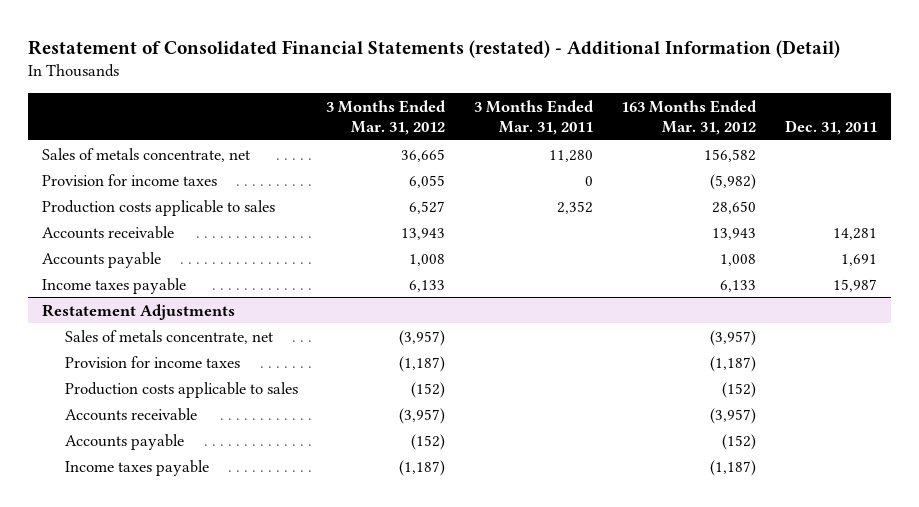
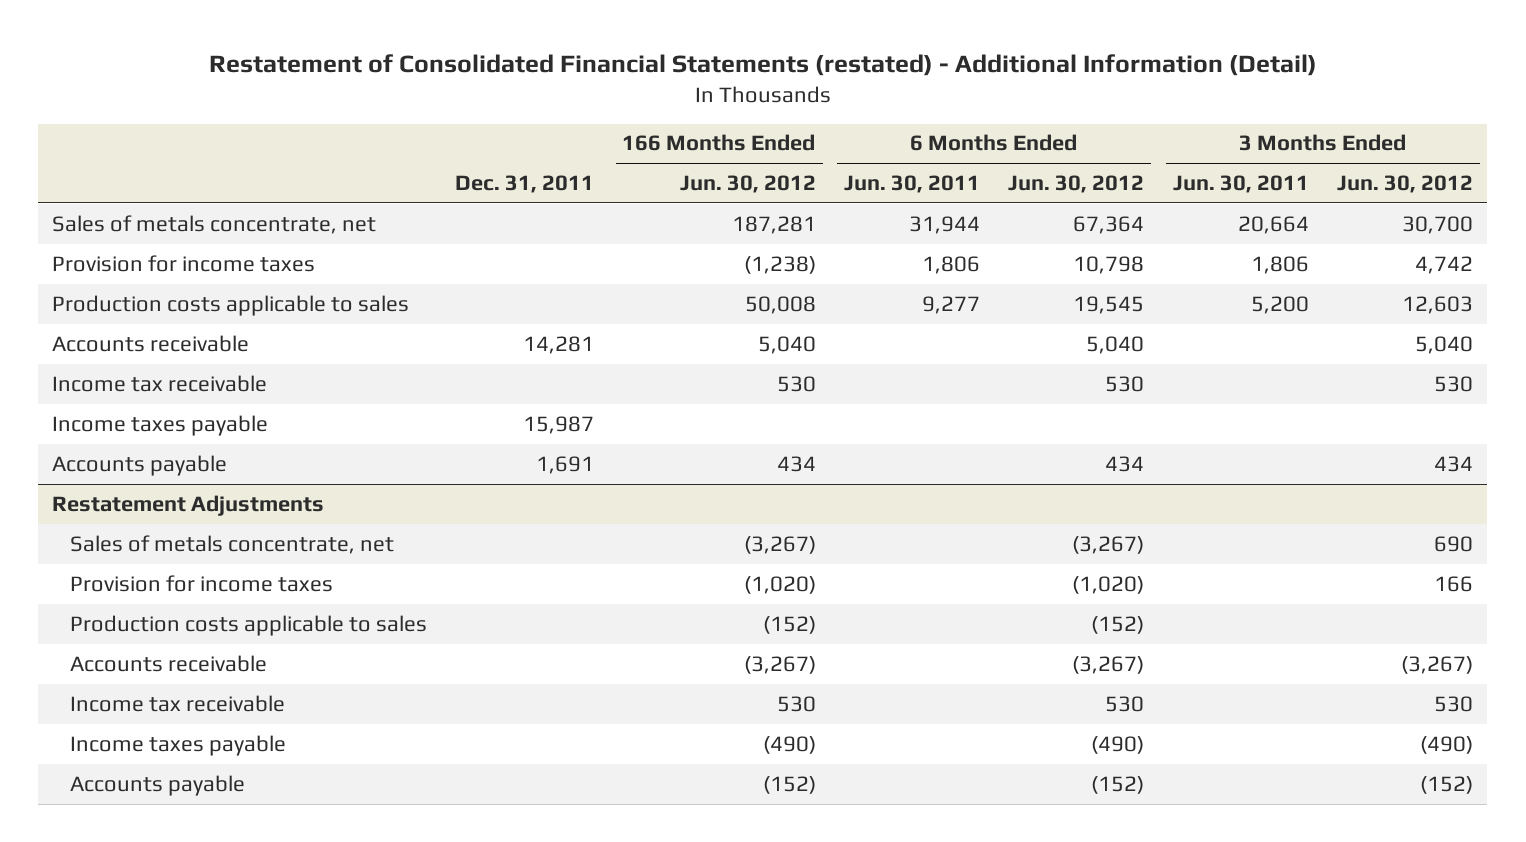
- | 3 Months Ended Mar. 31, 2012 | 3 Months Ended Mar. 31, 2011 | 163 Months Ended Mar. 31, 2012 | Dec. 31, 2011
+ | Dec. 31, 2011 | 166 Months Ended Jun. 30, 2012 | 6 Months Ended Jun. 30, 2011 | 6 Months Ended Jun. 30, 2012 | 3 Months Ended Jun. 30, 2011 | 3 Months Ended Jun. 30, 2012
+ Income tax receivable | | 530 | | 530 | | 530
moved down: Accounts payable | 1,691 | 434 | | 434 | | 434
@ Restatement Adjustments
+ Income tax receivable | | 530 | | 530 | | 530
moved down: Accounts payable | | (152) | | (152) | | (152)

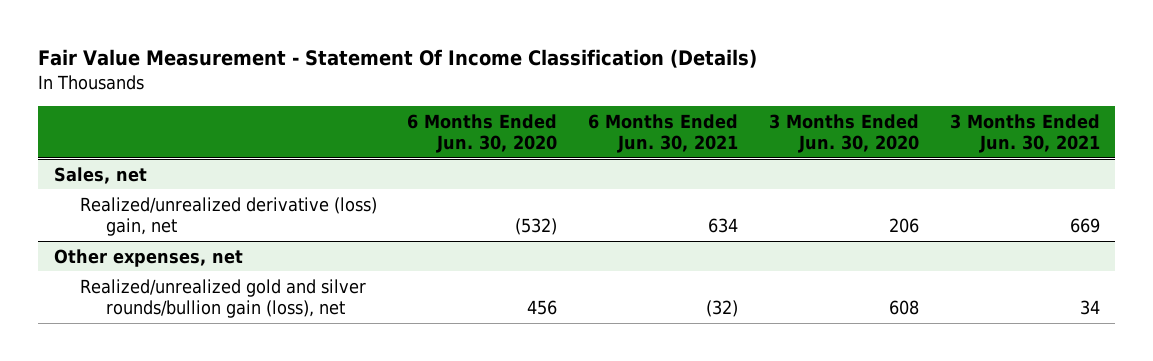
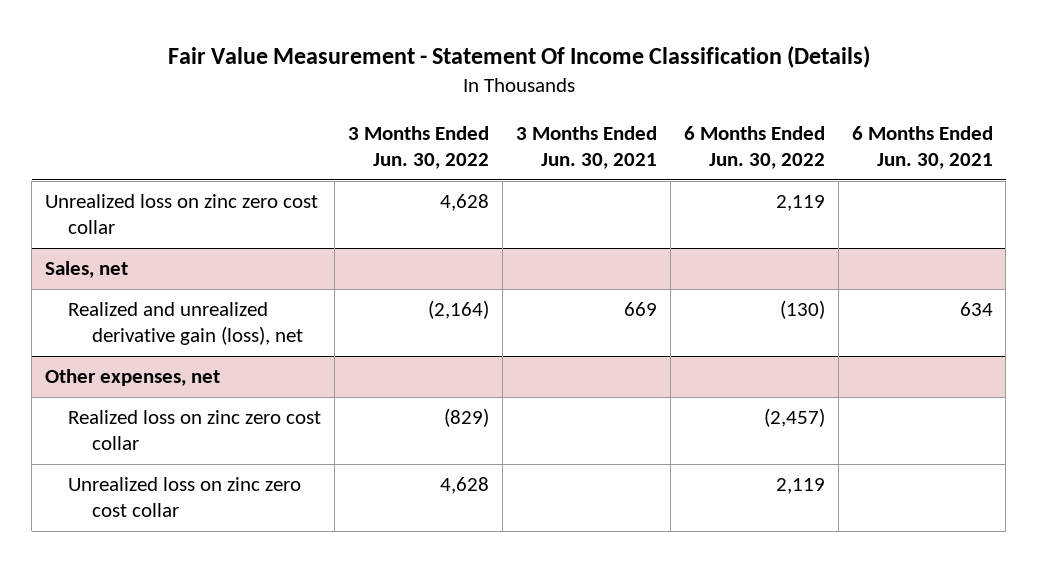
- | 6 Months Ended Jun. 30, 2020 | 6 Months Ended Jun. 30, 2021 | 3 Months Ended Jun. 30, 2020 | 3 Months Ended Jun. 30, 2021
+ | 3 Months Ended Jun. 30, 2022 | 3 Months Ended Jun. 30, 2021 | 6 Months Ended Jun. 30, 2022 | 6 Months Ended Jun. 30, 2021
+ Unrealized loss on zinc zero cost collar | 4,628 | | 2,119 |
@ Sales, net
- Realized/unrealized derivative (loss) gain, net | (532) | 634 | 206 | 669
+ Realized and unrealized derivative gain (loss), net | (2,164) | 669 | (130) | 634
@ Other expenses, net
- Realized/unrealized gold and silver rounds/bullion gain (loss), net | 456 | (32) | 608 | 34
+ Realized loss on zinc zero cost collar | (829) | | (2,457) |
+ Unrealized loss on zinc zero cost collar | 4,628 | | 2,119 |

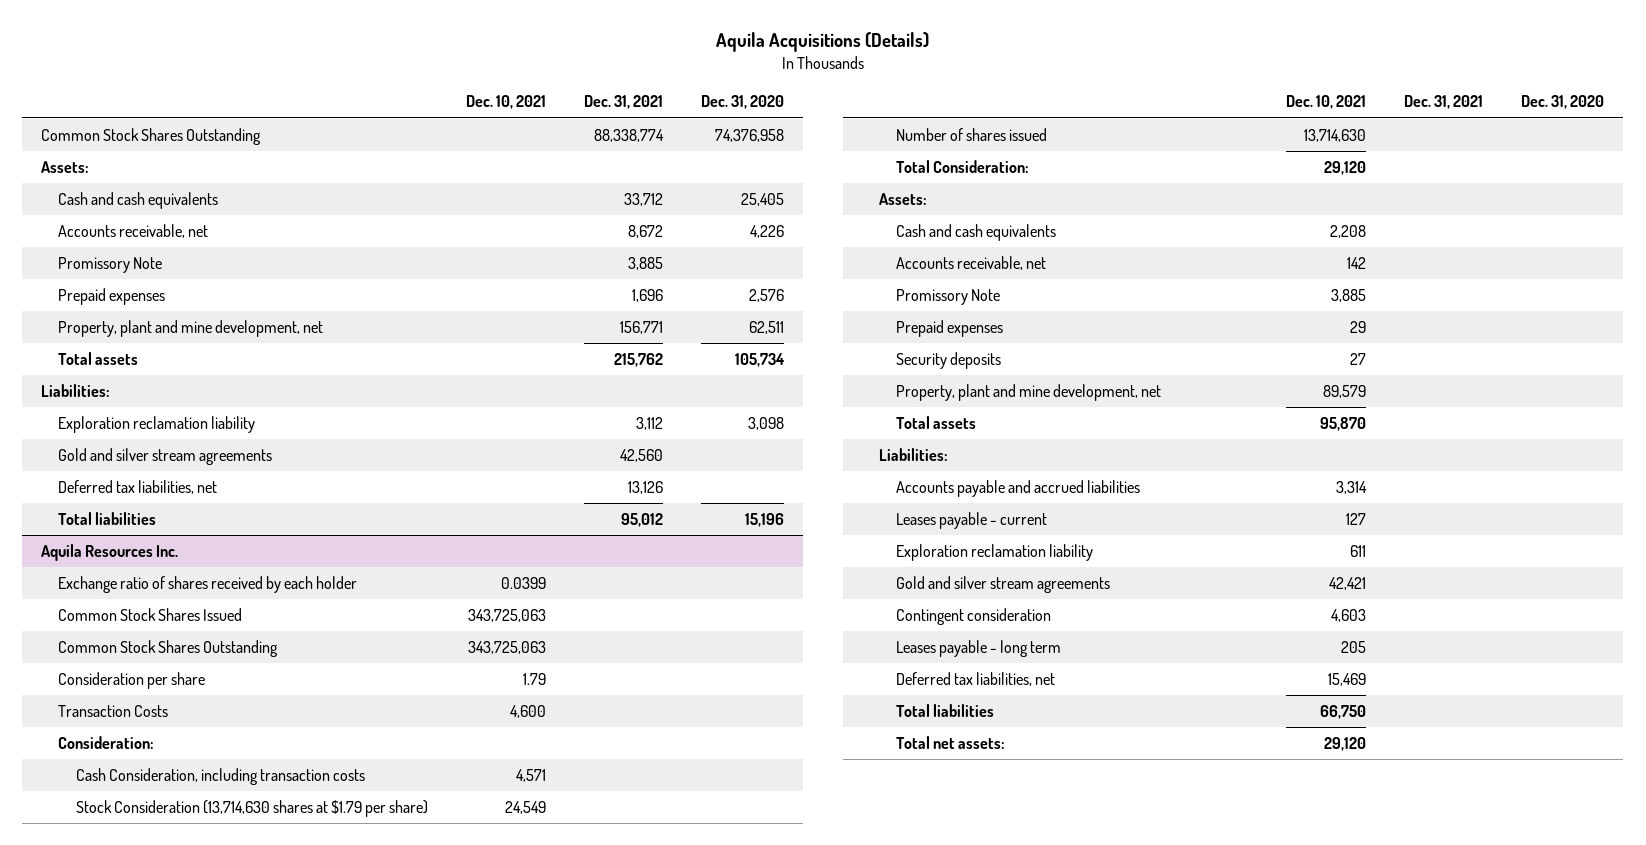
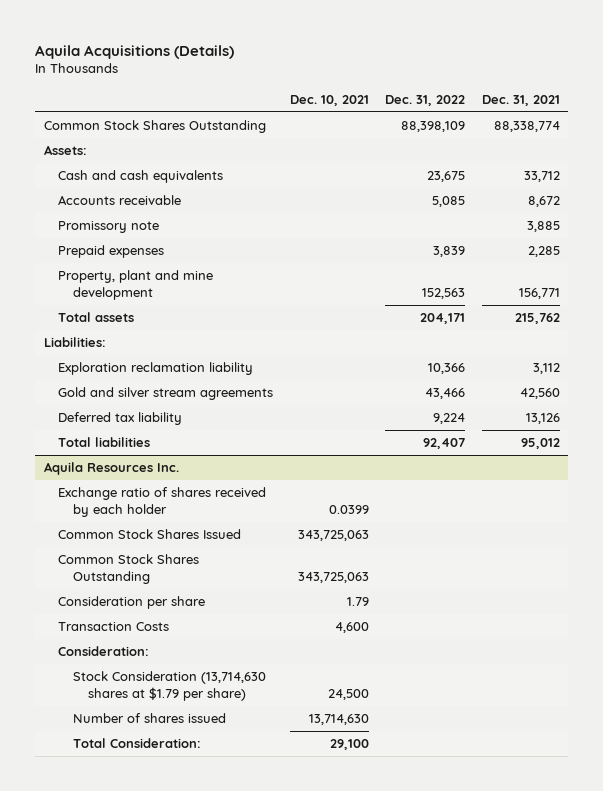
- | Dec. 10, 2021 | Dec. 31, 2021 | Dec. 31, 2020
+ | Dec. 10, 2021 | Dec. 31, 2022 | Dec. 31, 2021
- Accounts receivable, net | | 8,672 | 4,226
- Promissory Note | | 3,885 |
- Prepaid expenses | | 1,696 | 2,576
- Property, plant and mine development, net | | 156,771 | 62,511
+ Accounts receivable | | 5,085 | 8,672
+ Promissory note | | | 3,885
+ Prepaid expenses | | 3,839 | 2,285
+ Property, plant and mine development | | 152,563 | 156,771
- Deferred tax liabilities, net | | 13,126 |
+ Deferred tax liability | | 9,224 | 13,126
@ Aquila Resources Inc.
- Cash Consideration, including transaction costs | 4,571 | |
- Stock Consideration (13,714,630 shares at $1.79 per share) | 24,549 | |
+ Stock Consideration (13,714,630 shares at $1.79 per share) | 24,500 | |
- Total Consideration: | 29,120 | |
- Assets:
- Cash and cash equivalents | 2,208 | |
- Accounts receivable, net | 142 | |
- Promissory Note | 3,885 | |
- Prepaid expenses | 29 | |
- Security deposits | 27 | |
- Property, plant and mine development, net | 89,579 | |
- Total assets | 95,870 | |
- Liabilities:
- Accounts payable and accrued liabilities | 3,314 | |
- Leases payable - current | 127 | |
- Exploration reclamation liability | 611 | |
- Gold and silver stream agreements | 42,421 | |
- Contingent consideration | 4,603 | |
- Leases payable - long term | 205 | |
- Deferred tax liabilities, net | 15,469 | |
- Total liabilities | 66,750 | |
- Total net assets: | 29,120 | |
+ Total Consideration: | 29,100 | |

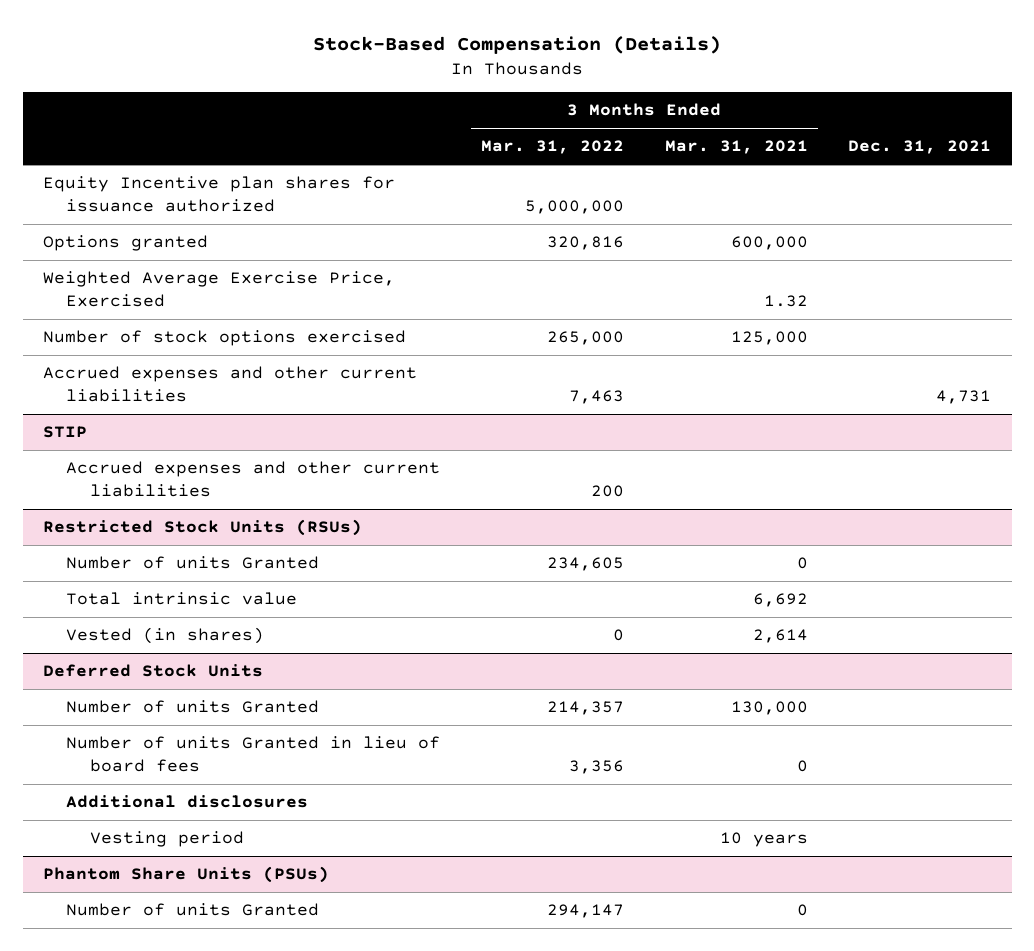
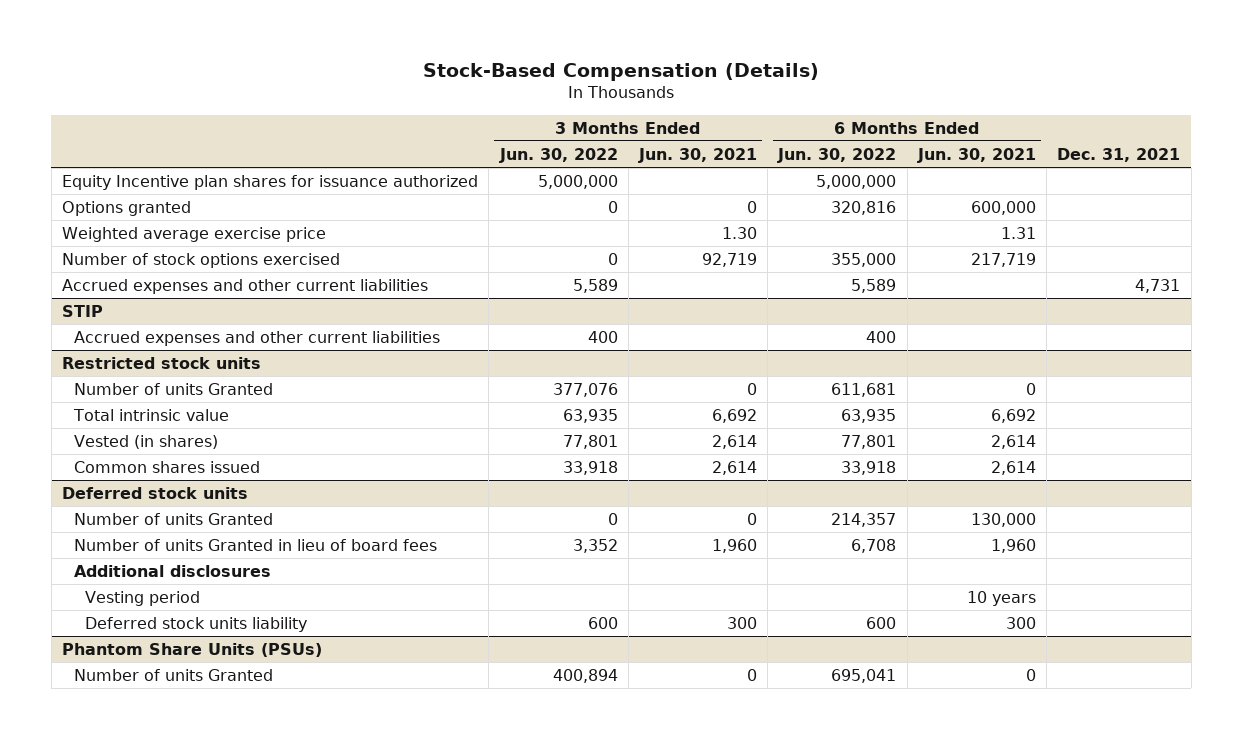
- | 3 Months Ended Mar. 31, 2022 | 3 Months Ended Mar. 31, 2021 | Dec. 31, 2021
+ | 3 Months Ended Jun. 30, 2022 | 3 Months Ended Jun. 30, 2021 | 6 Months Ended Jun. 30, 2022 | 6 Months Ended Jun. 30, 2021 | Dec. 31, 2021
- Weighted Average Exercise Price, Exercised | | 1.32 |
+ Weighted average exercise price | | 1.30 | | 1.31 |
- Restricted Stock Units (RSUs)
+ Restricted stock units
- Deferred Stock Units
+ Common shares issued | 33,918 | 2,614 | 33,918 | 2,614 |
+ Deferred stock units
+ Deferred stock units liability | 600 | 300 | 600 | 300 |

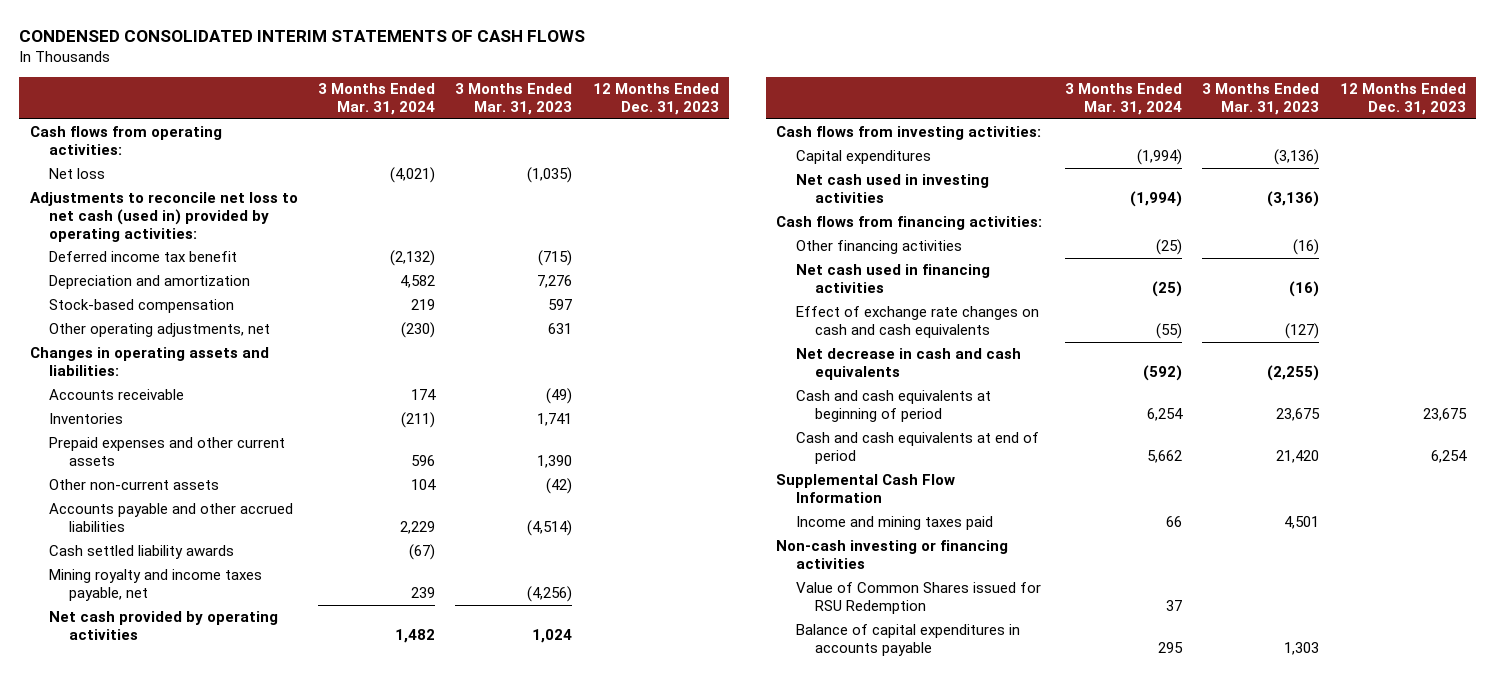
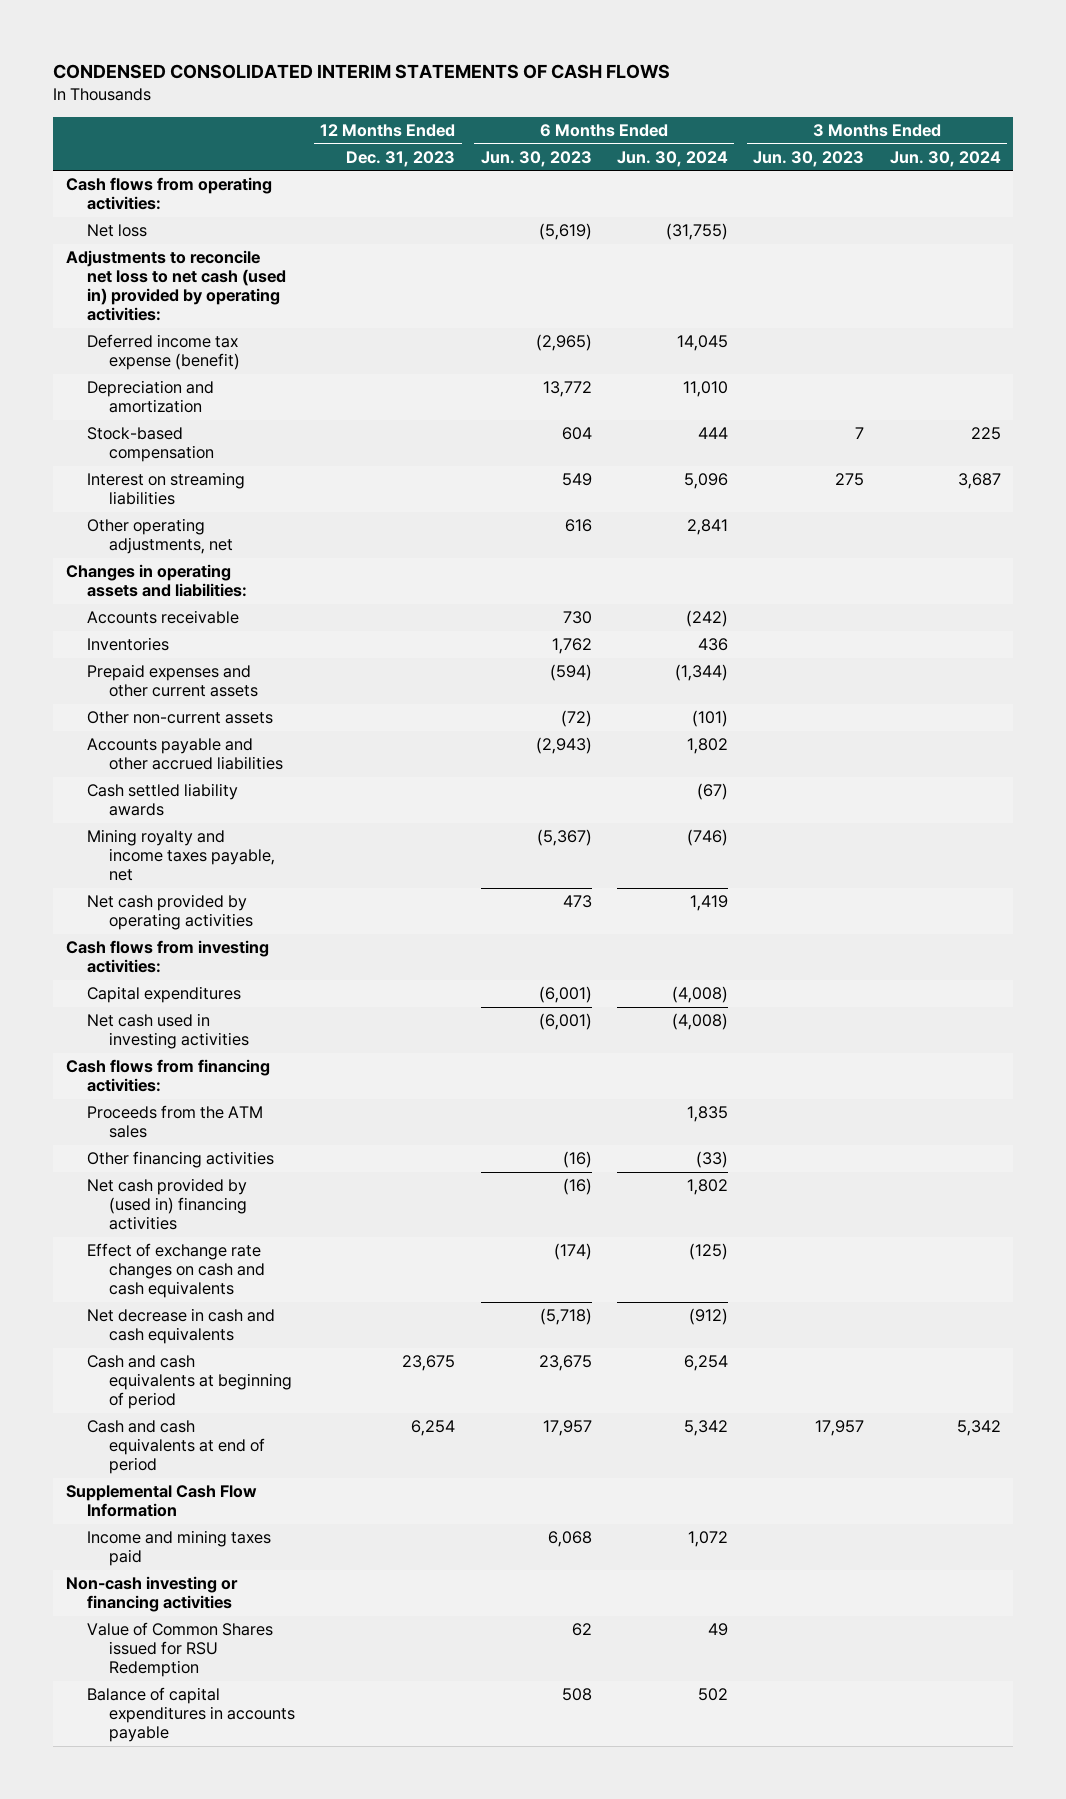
- | 3 Months Ended Mar. 31, 2024 | 3 Months Ended Mar. 31, 2023 | 12 Months Ended Dec. 31, 2023
+ | 12 Months Ended Dec. 31, 2023 | 6 Months Ended Jun. 30, 2023 | 6 Months Ended Jun. 30, 2024 | 3 Months Ended Jun. 30, 2023 | 3 Months Ended Jun. 30, 2024
- Deferred income tax benefit | (2,132) | (715) |
+ Deferred income tax expense (benefit) | | (2,965) | 14,045 | |
+ Interest on streaming liabilities | | 549 | 5,096 | 275 | 3,687
+ Proceeds from the ATM sales | | | 1,835 | |
- Net cash used in financing activities | (25) | (16) |
+ Net cash provided by (used in) financing activities | | (16) | 1,802 | |

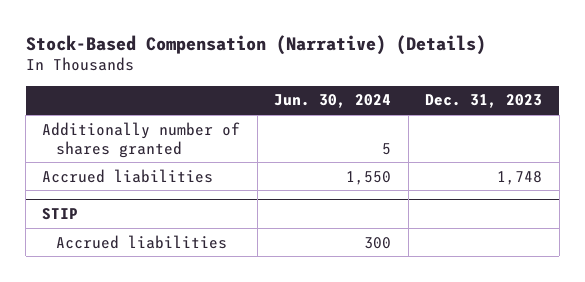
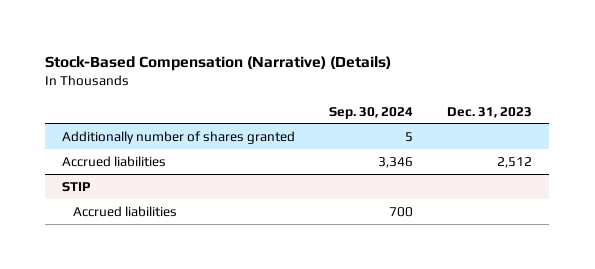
- | Jun. 30, 2024 | Dec. 31, 2023
+ | Sep. 30, 2024 | Dec. 31, 2023
- Accrued liabilities | 1,550 | 1,748
+ Accrued liabilities | 3,346 | 2,512

